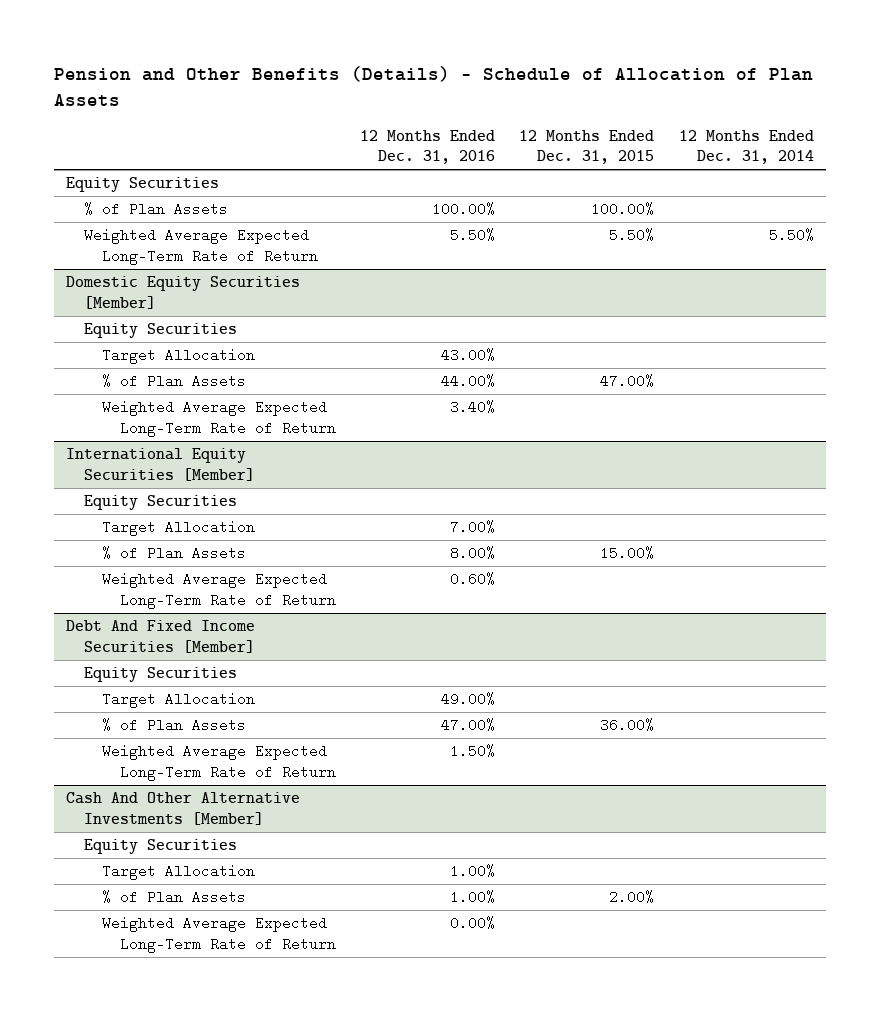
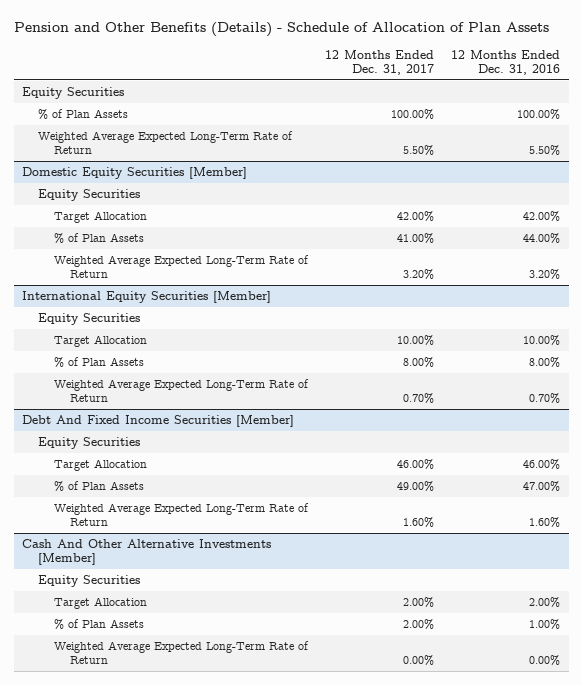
- | 12 Months Ended Dec. 31, 2016 | 12 Months Ended Dec. 31, 2015 | 12 Months Ended Dec. 31, 2014
+ | 12 Months Ended Dec. 31, 2017 | 12 Months Ended Dec. 31, 2016
@ Domestic Equity Securities [Member]
- Target Allocation | 43.00% | |
+ Target Allocation | 42.00% | 42.00%
- Weighted Average Expected Long-Term Rate of Return | 3.40% | |
+ Weighted Average Expected Long-Term Rate of Return | 3.20% | 3.20%
@ International Equity Securities [Member]
- Target Allocation | 7.00% | |
+ Target Allocation | 10.00% | 10.00%
- Weighted Average Expected Long-Term Rate of Return | 0.60% | |
+ Weighted Average Expected Long-Term Rate of Return | 0.70% | 0.70%
@ Debt And Fixed Income Securities [Member]
- Target Allocation | 49.00% | |
+ Target Allocation | 46.00% | 46.00%
- Weighted Average Expected Long-Term Rate of Return | 1.50% | |
+ Weighted Average Expected Long-Term Rate of Return | 1.60% | 1.60%
@ Cash And Other Alternative Investments [Member]
- Target Allocation | 1.00% | |
+ Target Allocation | 2.00% | 2.00%

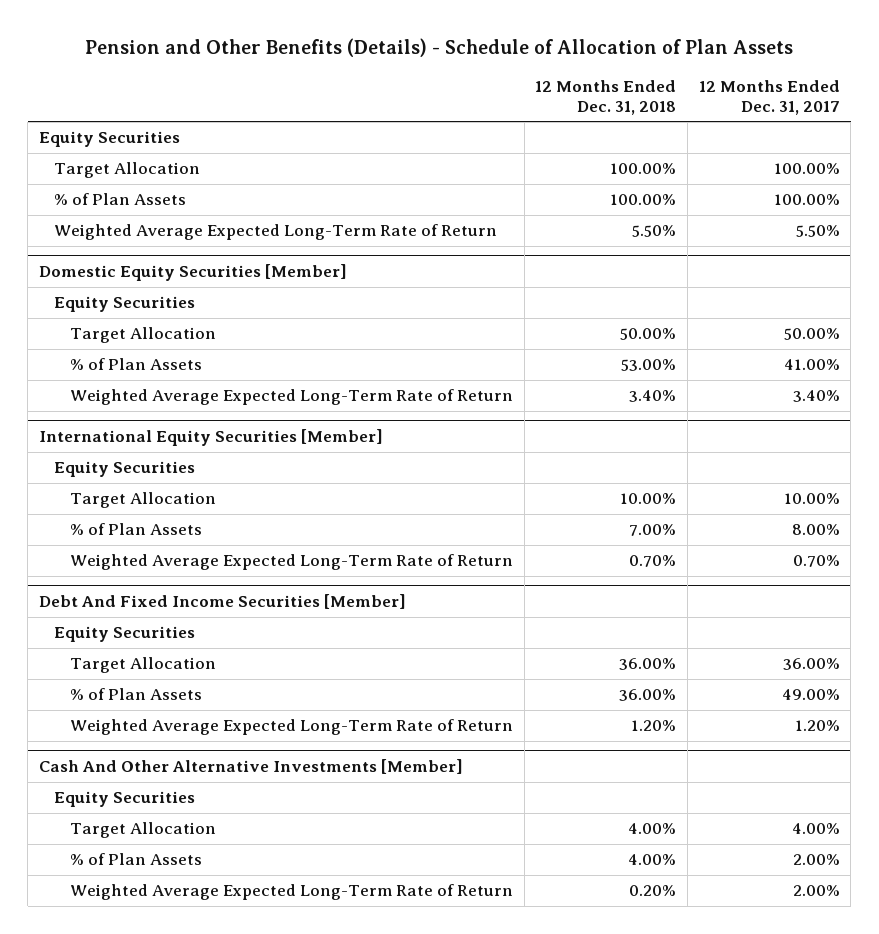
- | 12 Months Ended Dec. 31, 2017 | 12 Months Ended Dec. 31, 2016
+ | 12 Months Ended Dec. 31, 2018 | 12 Months Ended Dec. 31, 2017
+ Target Allocation | 100.00% | 100.00%
@ Domestic Equity Securities [Member]
- Target Allocation | 42.00% | 42.00%
+ Target Allocation | 50.00% | 50.00%
- Weighted Average Expected Long-Term Rate of Return | 3.20% | 3.20%
+ Weighted Average Expected Long-Term Rate of Return | 3.40% | 3.40%
@ Debt And Fixed Income Securities [Member]
- Target Allocation | 46.00% | 46.00%
+ Target Allocation | 36.00% | 36.00%
- Weighted Average Expected Long-Term Rate of Return | 1.60% | 1.60%
+ Weighted Average Expected Long-Term Rate of Return | 1.20% | 1.20%
@ Cash And Other Alternative Investments [Member]
- Target Allocation | 2.00% | 2.00%
+ Target Allocation | 4.00% | 4.00%
- Weighted Average Expected Long-Term Rate of Return | 0.00% | 0.00%
+ Weighted Average Expected Long-Term Rate of Return | 0.20% | 2.00%

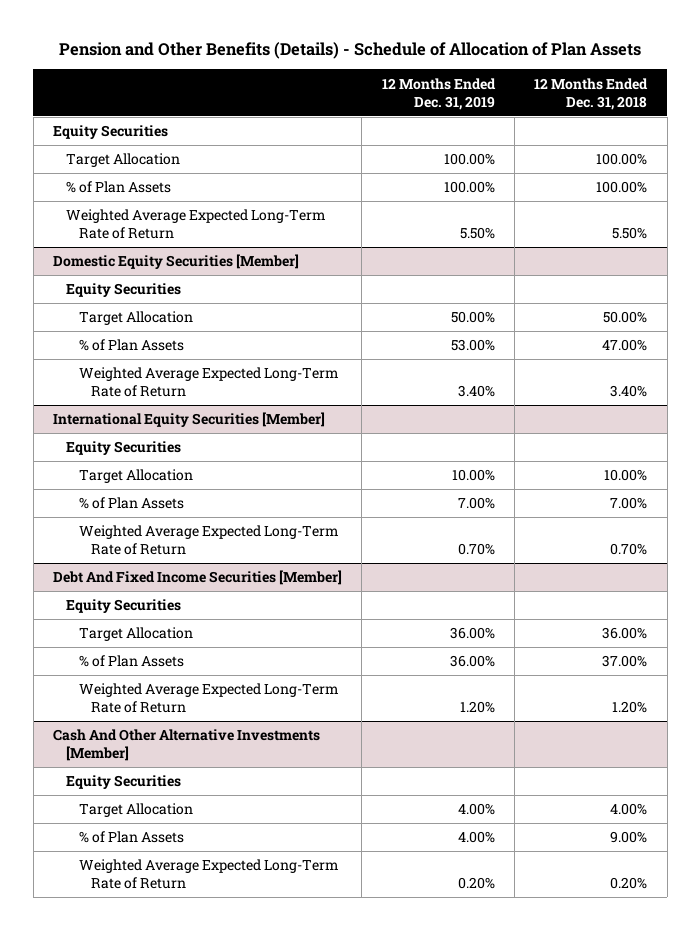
- | 12 Months Ended Dec. 31, 2018 | 12 Months Ended Dec. 31, 2017
+ | 12 Months Ended Dec. 31, 2019 | 12 Months Ended Dec. 31, 2018
@ Domestic Equity Securities [Member]
- % of Plan Assets | 53.00% | 41.00%
+ % of Plan Assets | 53.00% | 47.00%
@ Debt And Fixed Income Securities [Member]
- % of Plan Assets | 36.00% | 49.00%
+ % of Plan Assets | 36.00% | 37.00%
@ Cash And Other Alternative Investments [Member]
- % of Plan Assets | 4.00% | 2.00%
+ % of Plan Assets | 4.00% | 9.00%

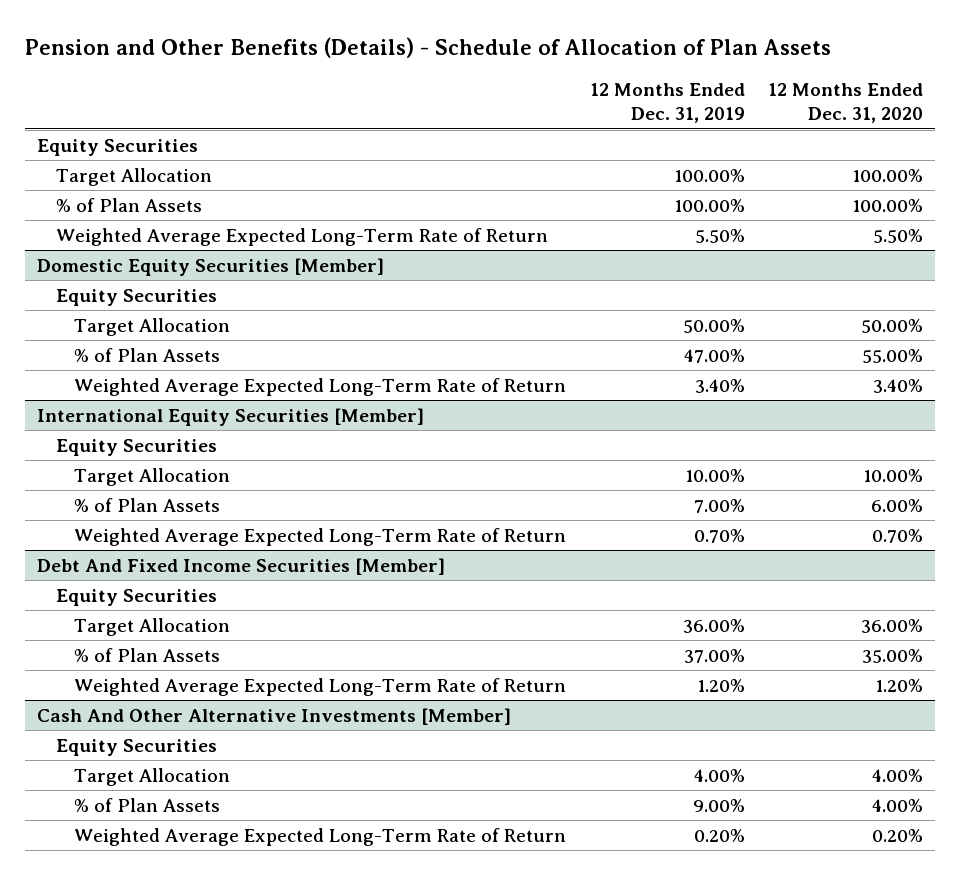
- | 12 Months Ended Dec. 31, 2019 | 12 Months Ended Dec. 31, 2018
+ | 12 Months Ended Dec. 31, 2019 | 12 Months Ended Dec. 31, 2020
@ Domestic Equity Securities [Member]
- % of Plan Assets | 53.00% | 47.00%
+ % of Plan Assets | 47.00% | 55.00%
@ Debt And Fixed Income Securities [Member]
- % of Plan Assets | 36.00% | 37.00%
+ % of Plan Assets | 37.00% | 35.00%
@ Cash And Other Alternative Investments [Member]
- % of Plan Assets | 4.00% | 9.00%
+ % of Plan Assets | 9.00% | 4.00%

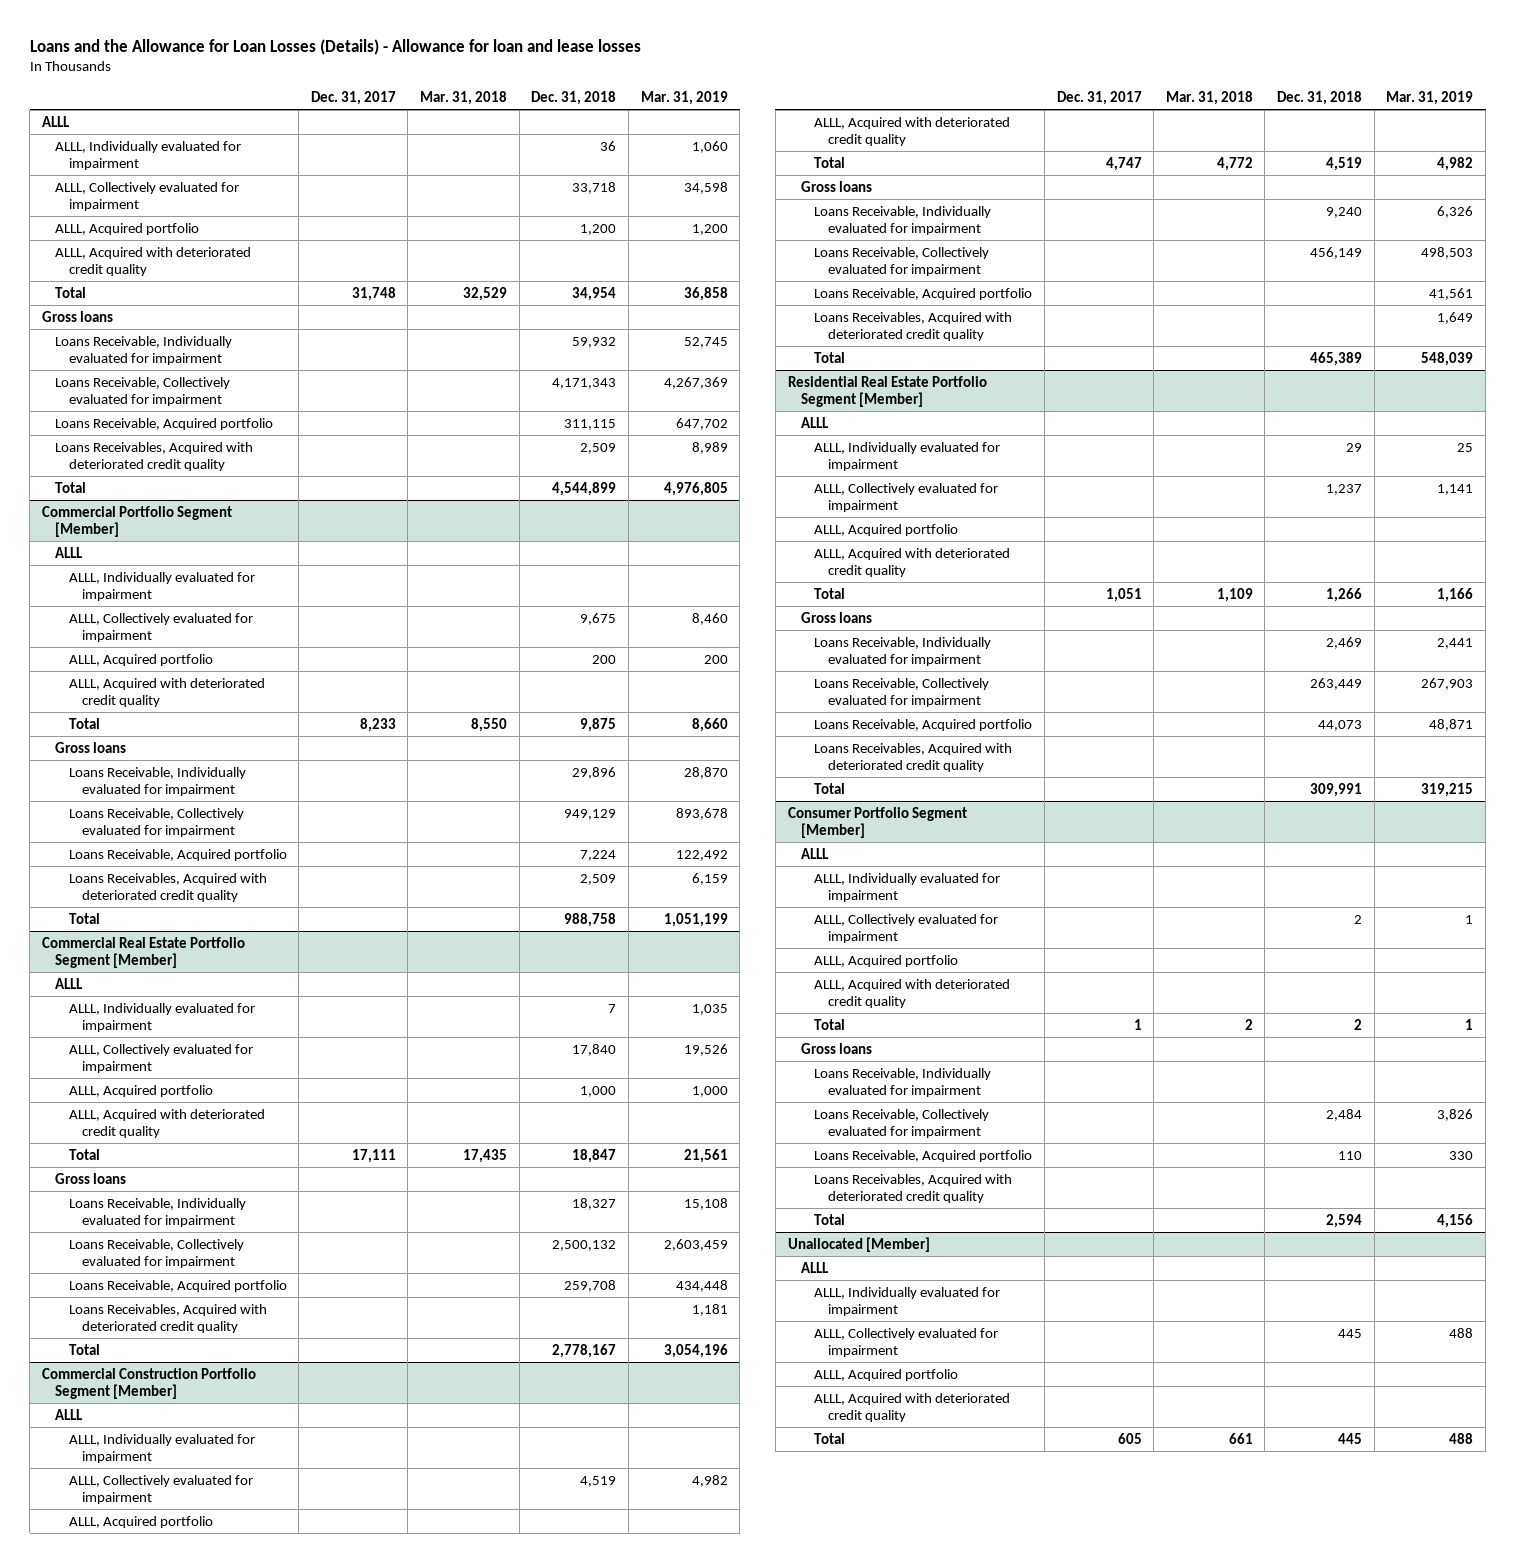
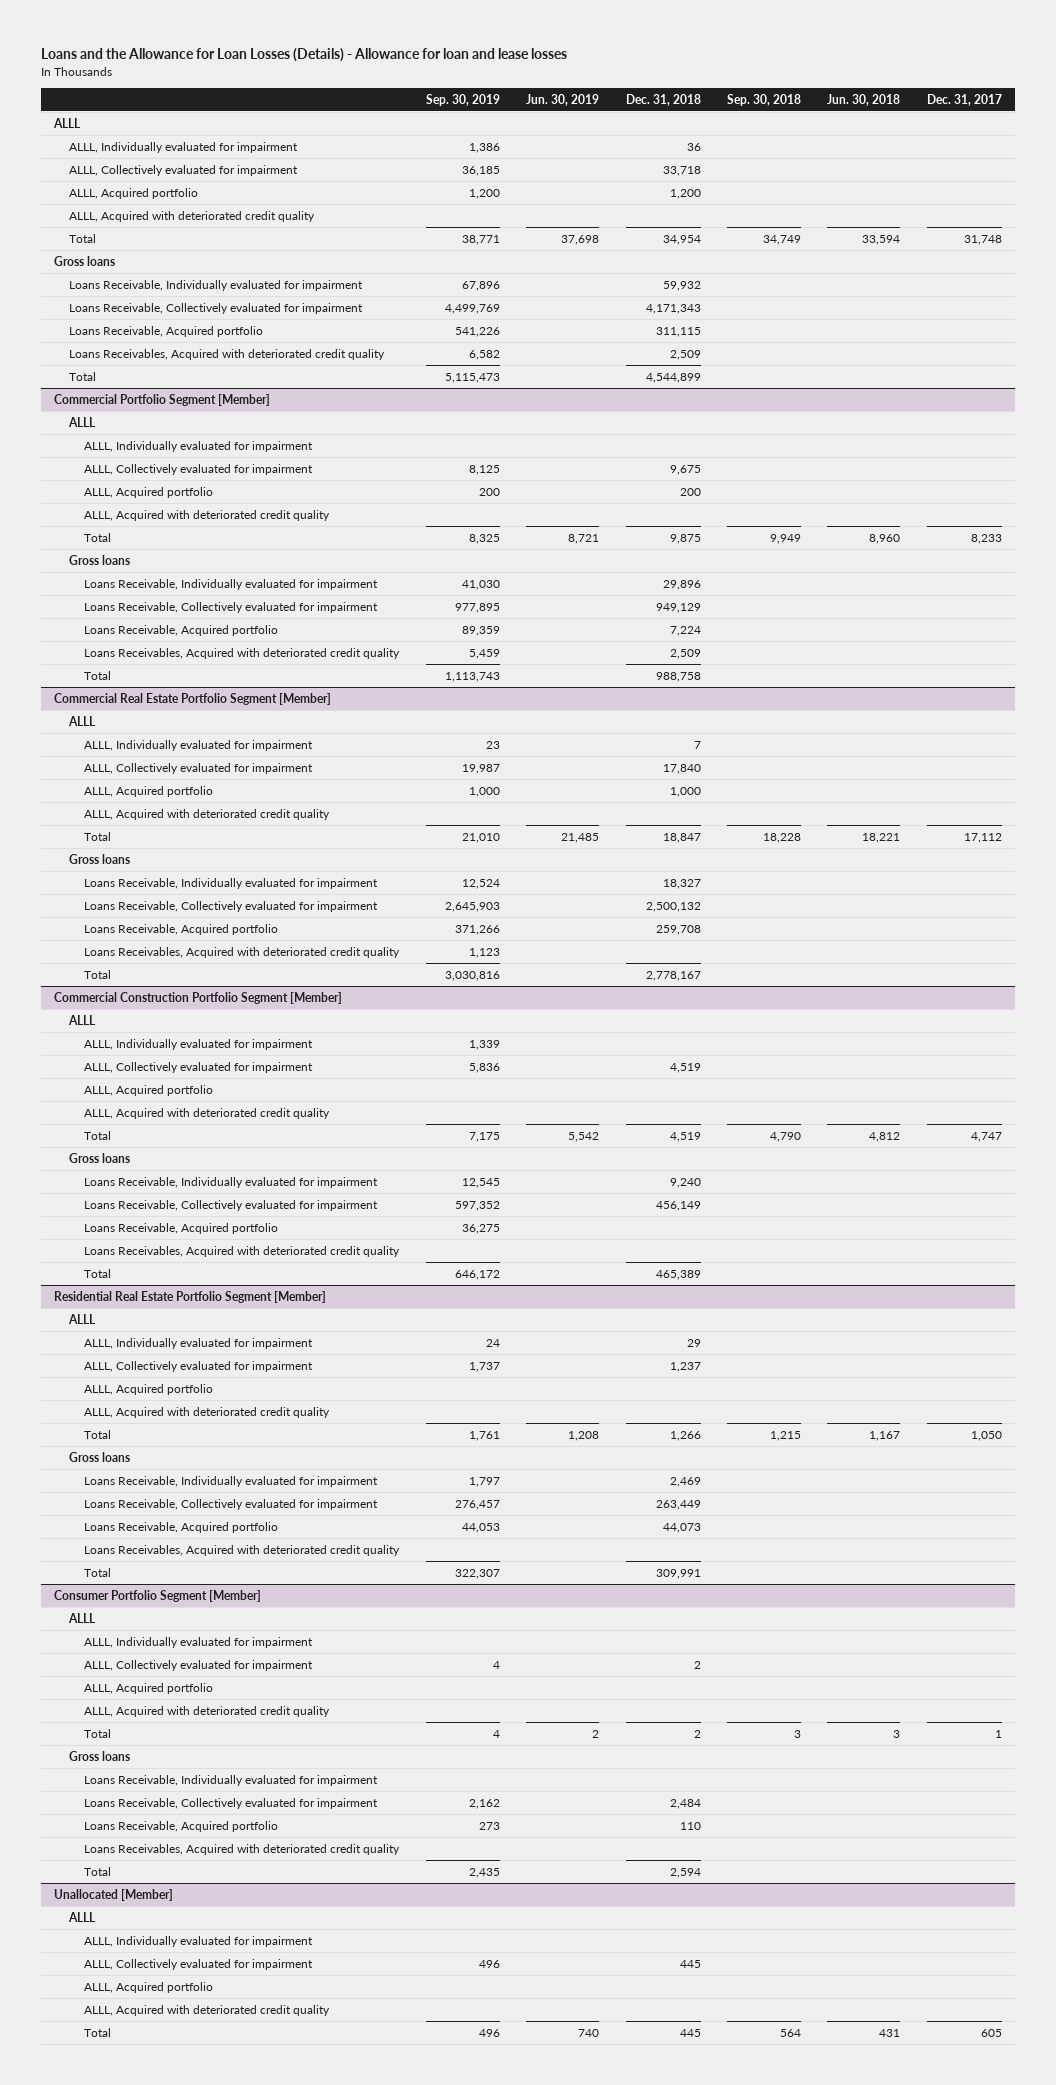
- | Dec. 31, 2017 | Mar. 31, 2018 | Dec. 31, 2018 | Mar. 31, 2019
+ | Sep. 30, 2019 | Jun. 30, 2019 | Dec. 31, 2018 | Sep. 30, 2018 | Jun. 30, 2018 | Dec. 31, 2017
@ Commercial Real Estate Portfolio Segment [Member]
- Total | 17,111 | 17,435 | 18,847 | 21,561
+ Total | 21,010 | 21,485 | 18,847 | 18,228 | 18,221 | 17,112
@ Residential Real Estate Portfolio Segment [Member]
- Total | 1,051 | 1,109 | 1,266 | 1,166
+ Total | 1,761 | 1,208 | 1,266 | 1,215 | 1,167 | 1,050

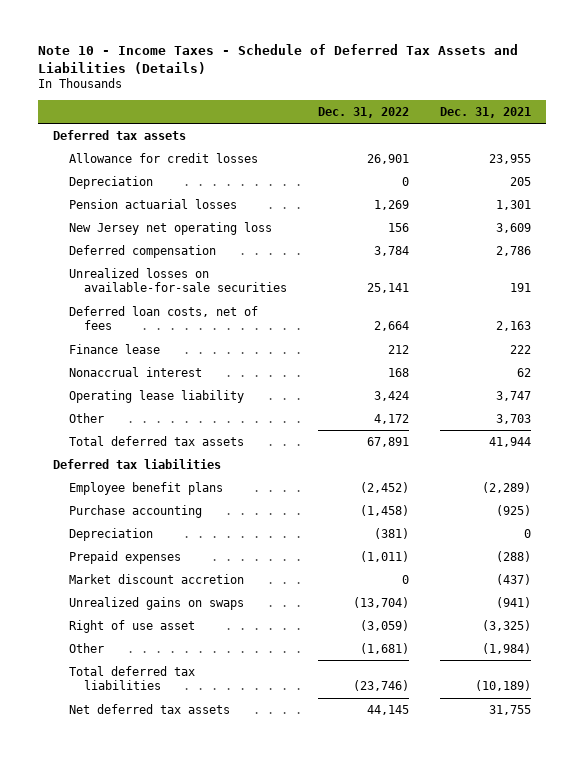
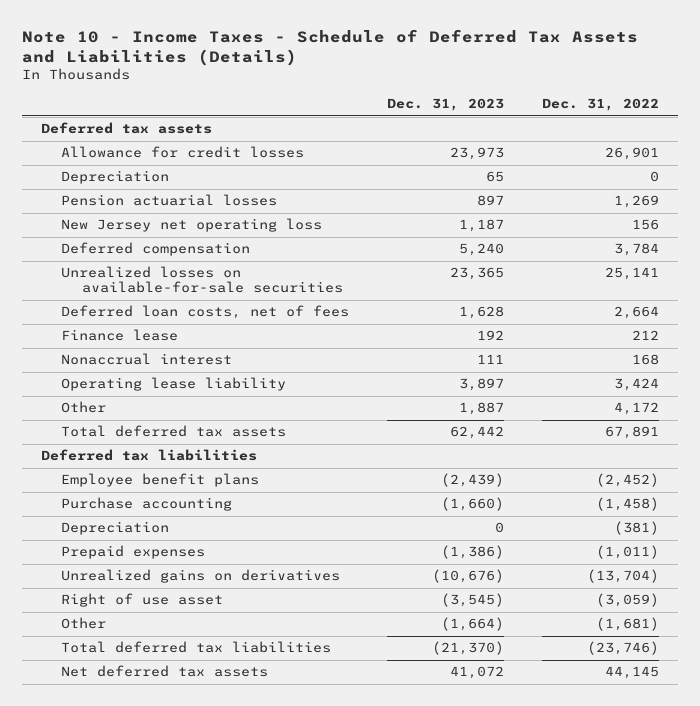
- | Dec. 31, 2022 | Dec. 31, 2021
+ | Dec. 31, 2023 | Dec. 31, 2022
- Market discount accretion | 0 | (437)
- Unrealized gains on swaps | (13,704) | (941)
+ Unrealized gains on derivatives | (10,676) | (13,704)

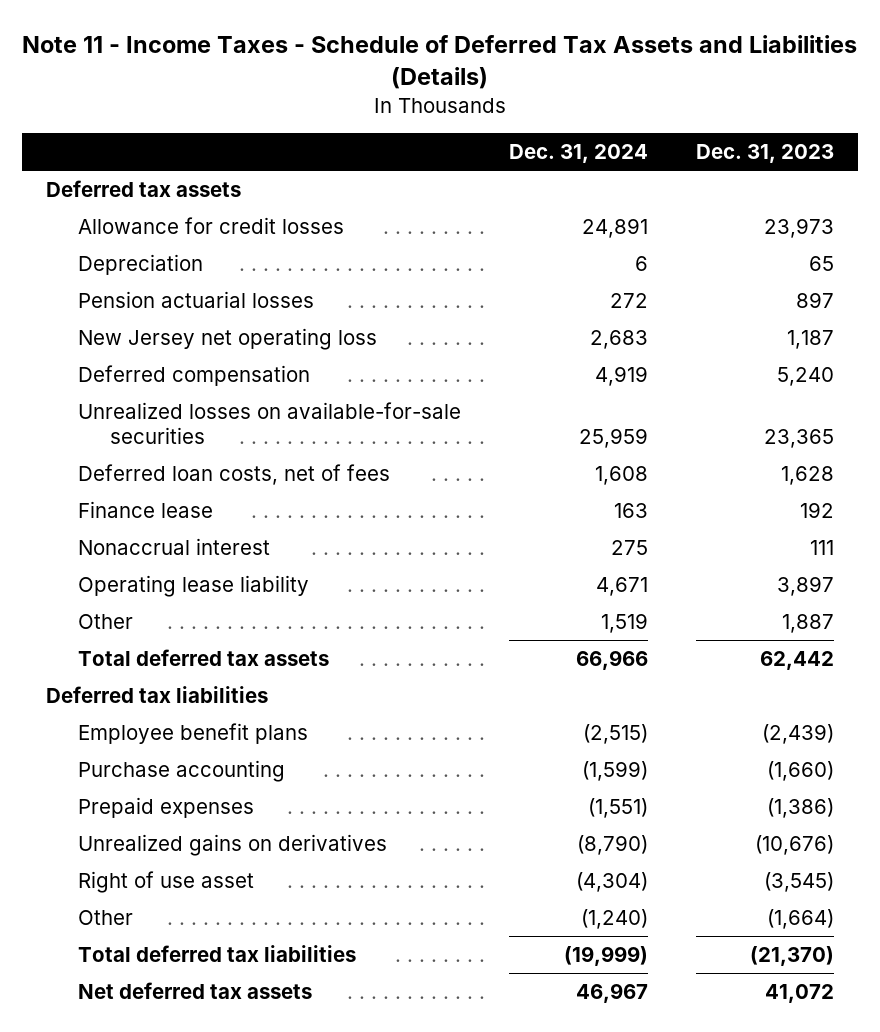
- Note 10 - Income Taxes - Schedule of Deferred Tax Assets and Liabilities (Details)
+ Note 11 - Income Taxes - Schedule of Deferred Tax Assets and Liabilities (Details)
- | Dec. 31, 2023 | Dec. 31, 2022
+ | Dec. 31, 2024 | Dec. 31, 2023
- Depreciation | 0 | (381)

